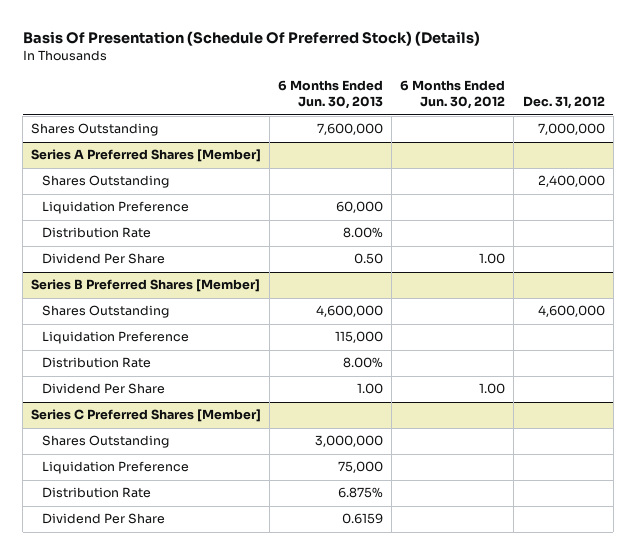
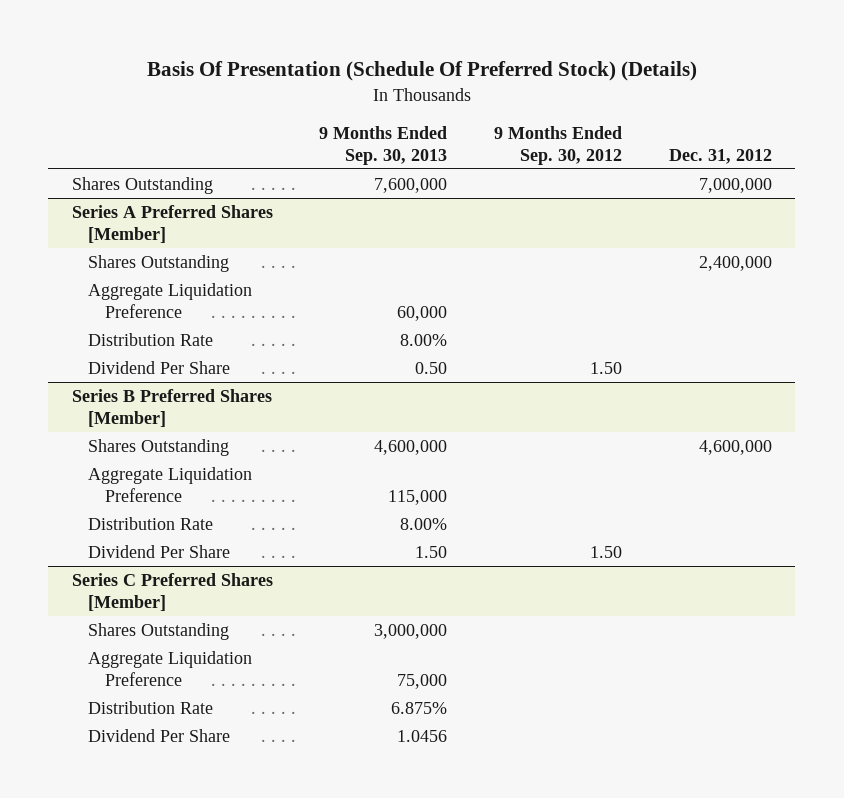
- | 6 Months Ended Jun. 30, 2013 | 6 Months Ended Jun. 30, 2012 | Dec. 31, 2012
+ | 9 Months Ended Sep. 30, 2013 | 9 Months Ended Sep. 30, 2012 | Dec. 31, 2012
@ Series A Preferred Shares [Member]
- Liquidation Preference | 60,000 | |
+ Aggregate Liquidation Preference | 60,000 | |
@ Series B Preferred Shares [Member]
- Liquidation Preference | 115,000 | |
+ Aggregate Liquidation Preference | 115,000 | |
@ Series C Preferred Shares [Member]
- Liquidation Preference | 75,000 | |
+ Aggregate Liquidation Preference | 75,000 | |

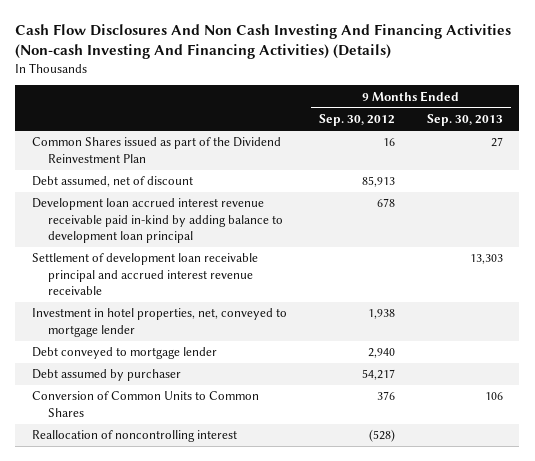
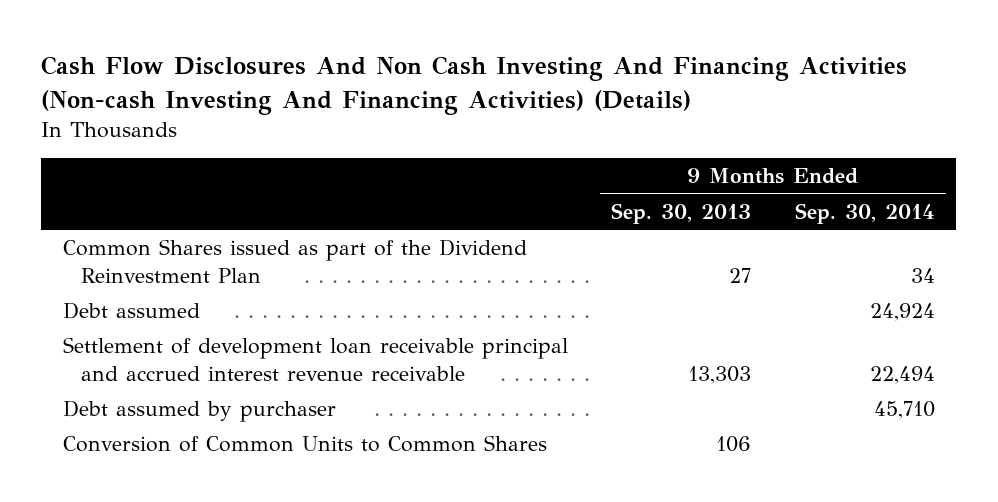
- | 9 Months Ended Sep. 30, 2012 | 9 Months Ended Sep. 30, 2013
+ | 9 Months Ended Sep. 30, 2013 | 9 Months Ended Sep. 30, 2014
- Debt assumed, net of discount | 85,913 |
- Development loan accrued interest revenue receivable paid in-kind by adding balance to development loan principal | 678 |
+ Debt assumed | | 24,924
- Investment in hotel properties, net, conveyed to mortgage lender | 1,938 |
- Debt conveyed to mortgage lender | 2,940 |
- Reallocation of noncontrolling interest | (528) |

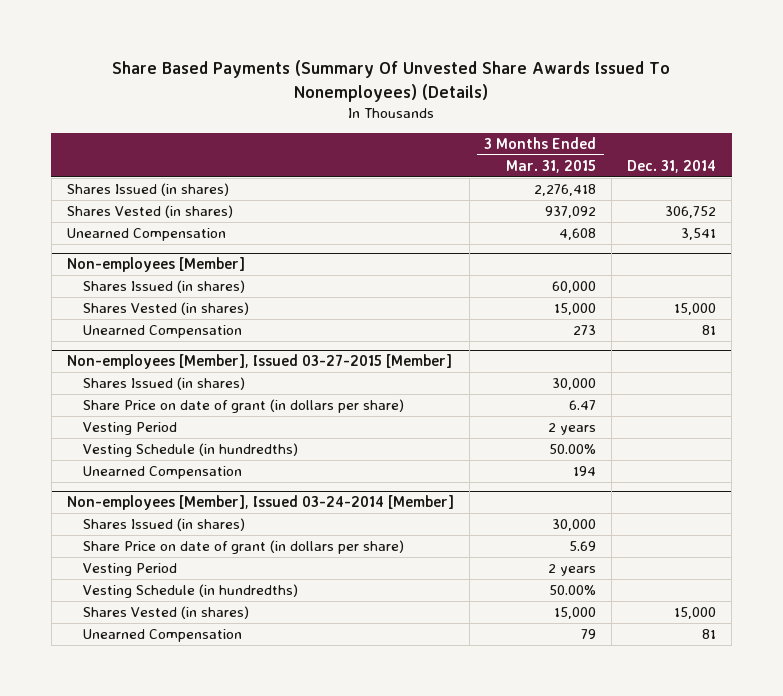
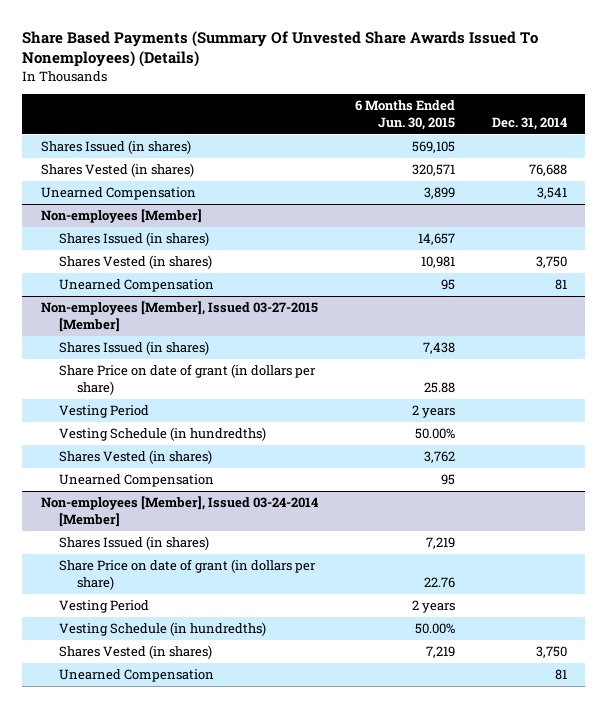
- | 3 Months Ended Mar. 31, 2015 | Dec. 31, 2014
+ | 6 Months Ended Jun. 30, 2015 | Dec. 31, 2014
- Shares Vested (in shares) | 937,092 | 306,752
+ Shares Vested (in shares) | 320,571 | 76,688
@ Non-employees [Member]
- Shares Vested (in shares) | 15,000 | 15,000
+ Shares Vested (in shares) | 10,981 | 3,750
@ Non-employees [Member], Issued 03-27-2015 [Member]
+ Shares Vested (in shares) | 3,762 |
@ Non-employees [Member], Issued 03-24-2014 [Member]
- Shares Vested (in shares) | 15,000 | 15,000
+ Shares Vested (in shares) | 7,219 | 3,750

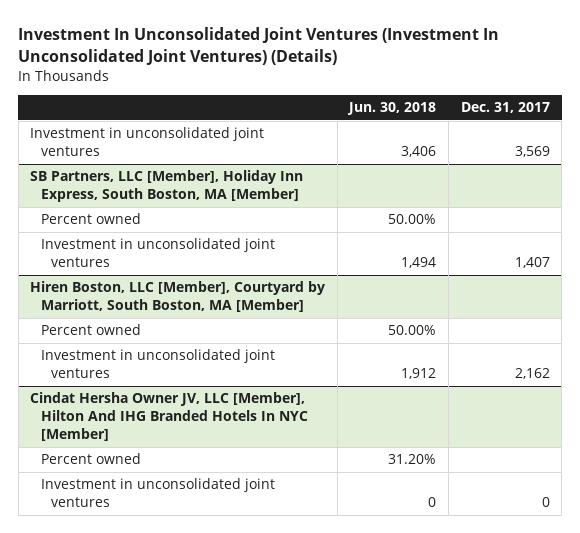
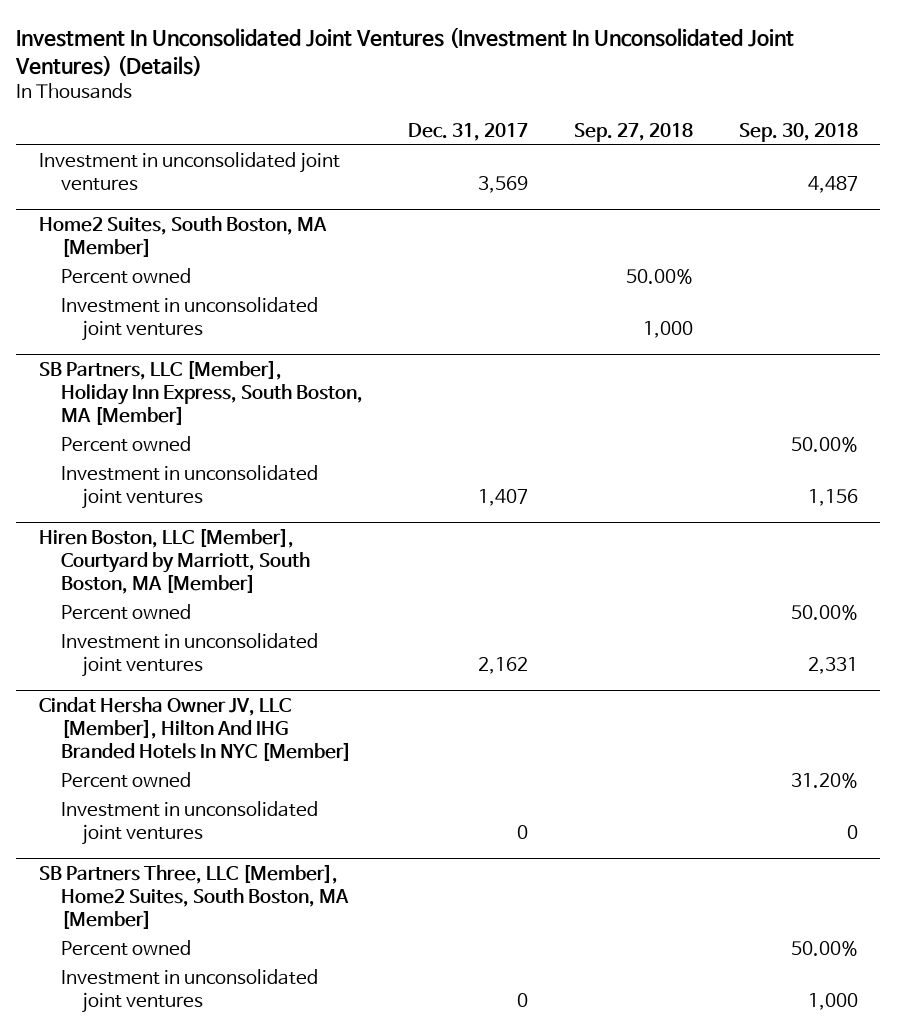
- | Jun. 30, 2018 | Dec. 31, 2017
+ | Dec. 31, 2017 | Sep. 27, 2018 | Sep. 30, 2018
+ Home2 Suites, South Boston, MA [Member]
+ Percent owned | | 50.00% |
+ Investment in unconsolidated joint ventures | | 1,000 |
+ SB Partners Three, LLC [Member], Home2 Suites, South Boston, MA [Member]
+ Percent owned | | | 50.00%
+ Investment in unconsolidated joint ventures | 0 | | 1,000

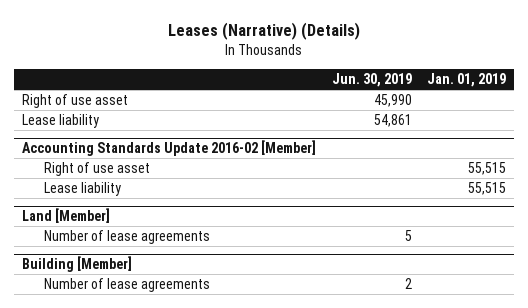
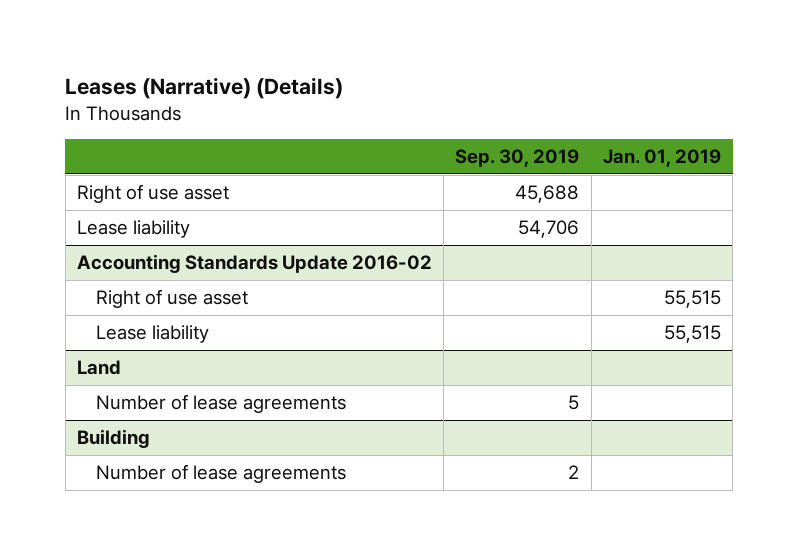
- | Jun. 30, 2019 | Jan. 01, 2019
+ | Sep. 30, 2019 | Jan. 01, 2019
- Accounting Standards Update 2016-02 [Member]
+ Accounting Standards Update 2016-02
- Land [Member]
+ Land
- Building [Member]
+ Building

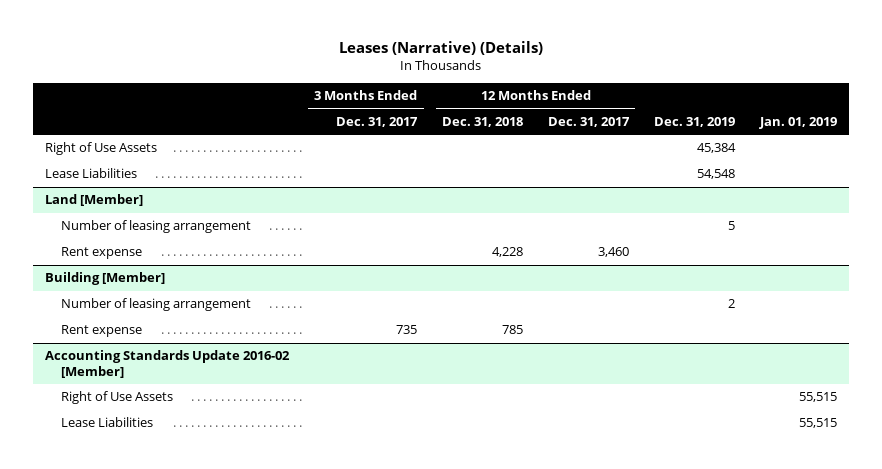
- | Sep. 30, 2019 | Jan. 01, 2019
+ | 3 Months Ended Dec. 31, 2017 | 12 Months Ended Dec. 31, 2018 | 12 Months Ended Dec. 31, 2017 | Dec. 31, 2019 | Jan. 01, 2019
- Right of use asset | 45,688 |
- Lease liability | 54,706 |
- Accounting Standards Update 2016-02
- Right of use asset | | 55,515
- Lease liability | | 55,515
- Land
- Number of lease agreements | 5 |
- Building
- Number of lease agreements | 2 |
+ Right of Use Assets | | | | 45,384 |
+ Lease Liabilities | | | | 54,548 |
+ Land [Member]
+ Number of leasing arrangement | | | | 5 |
+ Rent expense | | 4,228 | 3,460 | |
+ Building [Member]
+ Number of leasing arrangement | | | | 2 |
+ Rent expense | 735 | 785 | | |
+ Accounting Standards Update 2016-02 [Member]
+ Right of Use Assets | | | | | 55,515
+ Lease Liabilities | | | | | 55,515

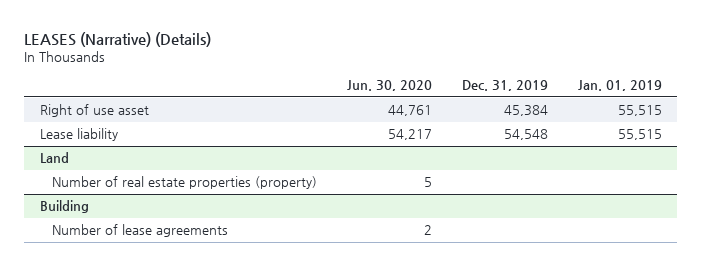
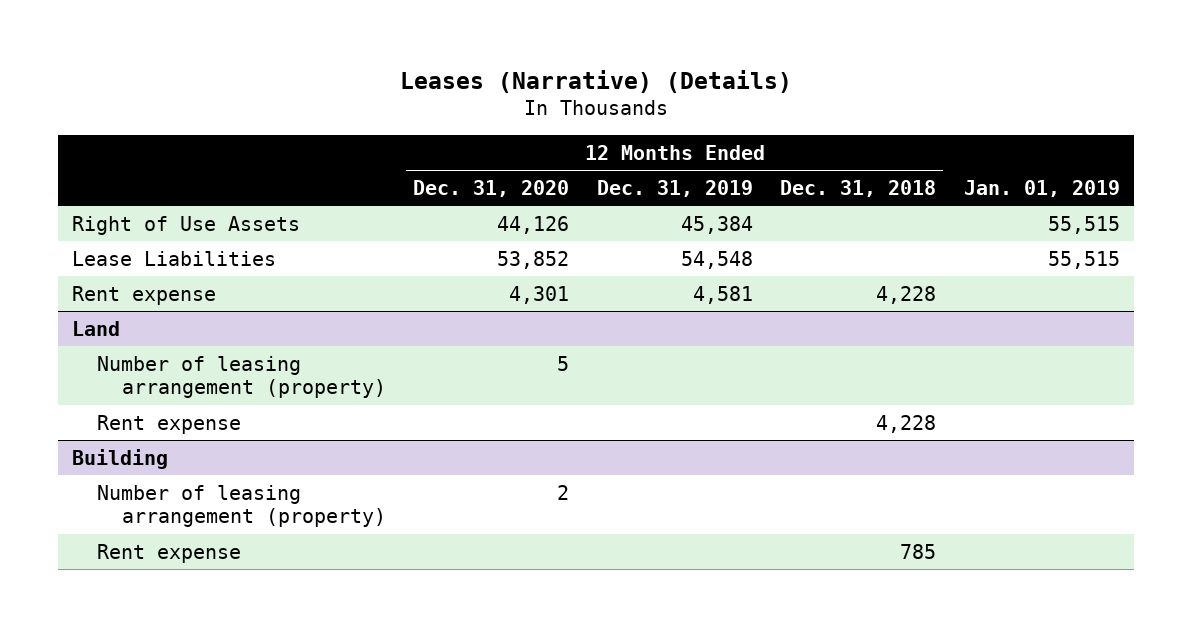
- LEASES (Narrative) (Details)
+ Leases (Narrative) (Details)
- | Jun. 30, 2020 | Dec. 31, 2019 | Jan. 01, 2019
+ | 12 Months Ended Dec. 31, 2020 | 12 Months Ended Dec. 31, 2019 | 12 Months Ended Dec. 31, 2018 | Jan. 01, 2019
- Right of use asset | 44,761 | 45,384 | 55,515
- Lease liability | 54,217 | 54,548 | 55,515
+ Right of Use Assets | 44,126 | 45,384 | | 55,515
+ Lease Liabilities | 53,852 | 54,548 | | 55,515
+ Rent expense | 4,301 | 4,581 | 4,228 |
@ Land
- Number of real estate properties (property) | 5 | |
+ Number of leasing arrangement (property) | 5 | | |
+ Rent expense | | | 4,228 |
@ Building
- Number of lease agreements | 2 | |
+ Number of leasing arrangement (property) | 2 | | |
+ Rent expense | | | 785 |

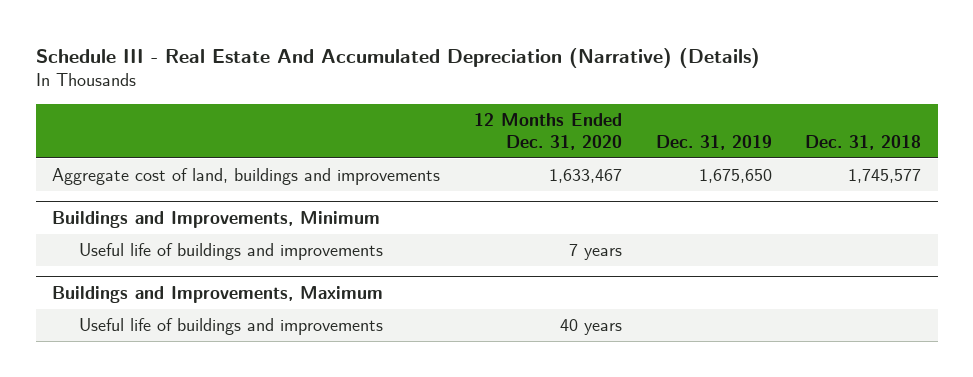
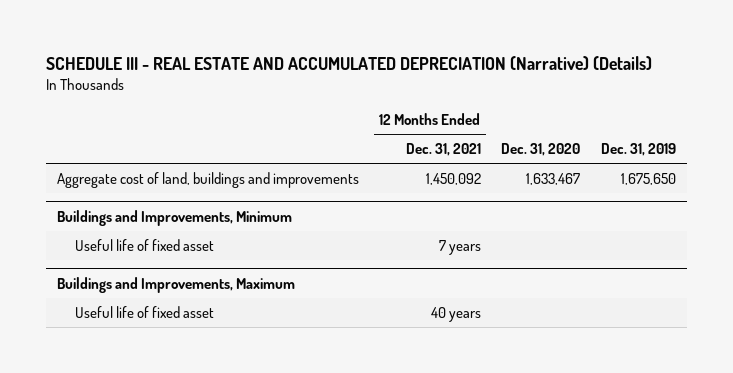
- Schedule III - Real Estate And Accumulated Depreciation (Narrative) (Details)
+ SCHEDULE III - REAL ESTATE AND ACCUMULATED DEPRECIATION (Narrative) (Details)
- | 12 Months Ended Dec. 31, 2020 | Dec. 31, 2019 | Dec. 31, 2018
+ | 12 Months Ended Dec. 31, 2021 | Dec. 31, 2020 | Dec. 31, 2019
@ Buildings and Improvements, Minimum
- Useful life of buildings and improvements | 7 years | |
+ Useful life of fixed asset | 7 years | |
@ Buildings and Improvements, Maximum
- Useful life of buildings and improvements | 40 years | |
+ Useful life of fixed asset | 40 years | |

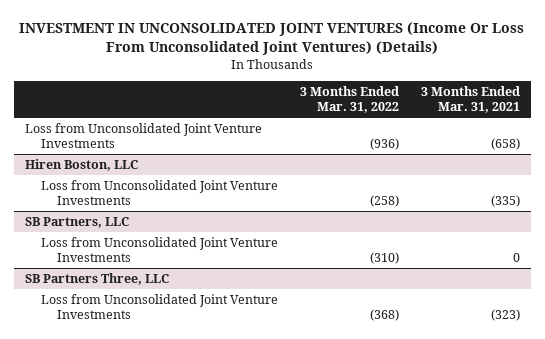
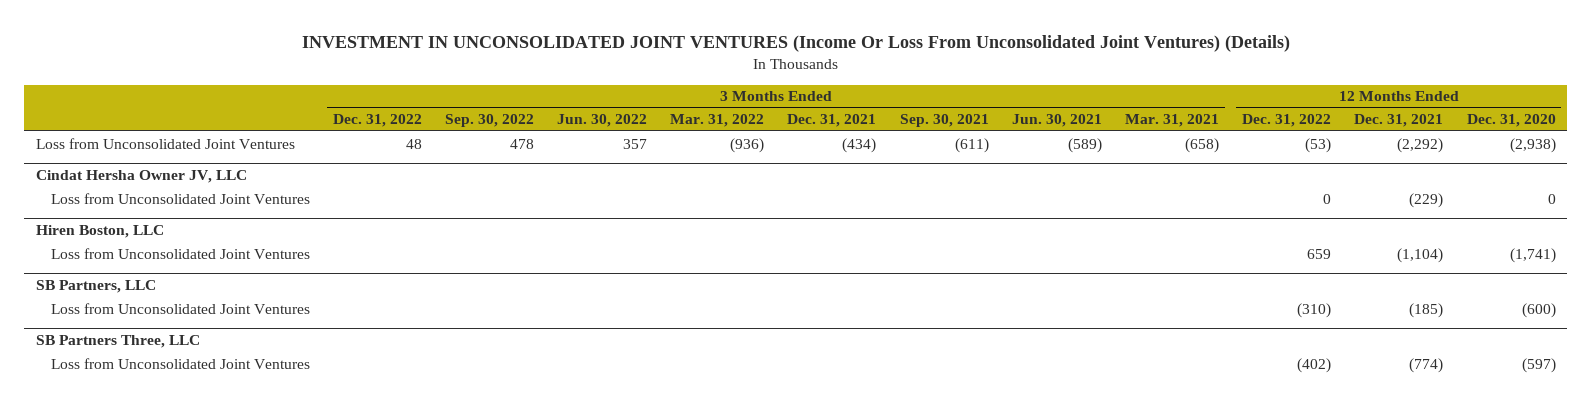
- | 3 Months Ended Mar. 31, 2022 | 3 Months Ended Mar. 31, 2021
+ | 3 Months Ended Dec. 31, 2022 | 3 Months Ended Sep. 30, 2022 | 3 Months Ended Jun. 30, 2022 | 3 Months Ended Mar. 31, 2022 | 3 Months Ended Dec. 31, 2021 | 3 Months Ended Sep. 30, 2021 | 3 Months Ended Jun. 30, 2021 | 3 Months Ended Mar. 31, 2021 | 12 Months Ended Dec. 31, 2022 | 12 Months Ended Dec. 31, 2021 | 12 Months Ended Dec. 31, 2020
- Loss from Unconsolidated Joint Venture Investments | (936) | (658)
+ Loss from Unconsolidated Joint Ventures | 48 | 478 | 357 | (936) | (434) | (611) | (589) | (658) | (53) | (2,292) | (2,938)
+ Cindat Hersha Owner JV, LLC
+ Loss from Unconsolidated Joint Ventures | | | | | | | | | 0 | (229) | 0
@ Hiren Boston, LLC
- Loss from Unconsolidated Joint Venture Investments | (258) | (335)
+ Loss from Unconsolidated Joint Ventures | | | | | | | | | 659 | (1,104) | (1,741)
@ SB Partners, LLC
- Loss from Unconsolidated Joint Venture Investments | (310) | 0
+ Loss from Unconsolidated Joint Ventures | | | | | | | | | (310) | (185) | (600)
@ SB Partners Three, LLC
- Loss from Unconsolidated Joint Venture Investments | (368) | (323)
+ Loss from Unconsolidated Joint Ventures | | | | | | | | | (402) | (774) | (597)

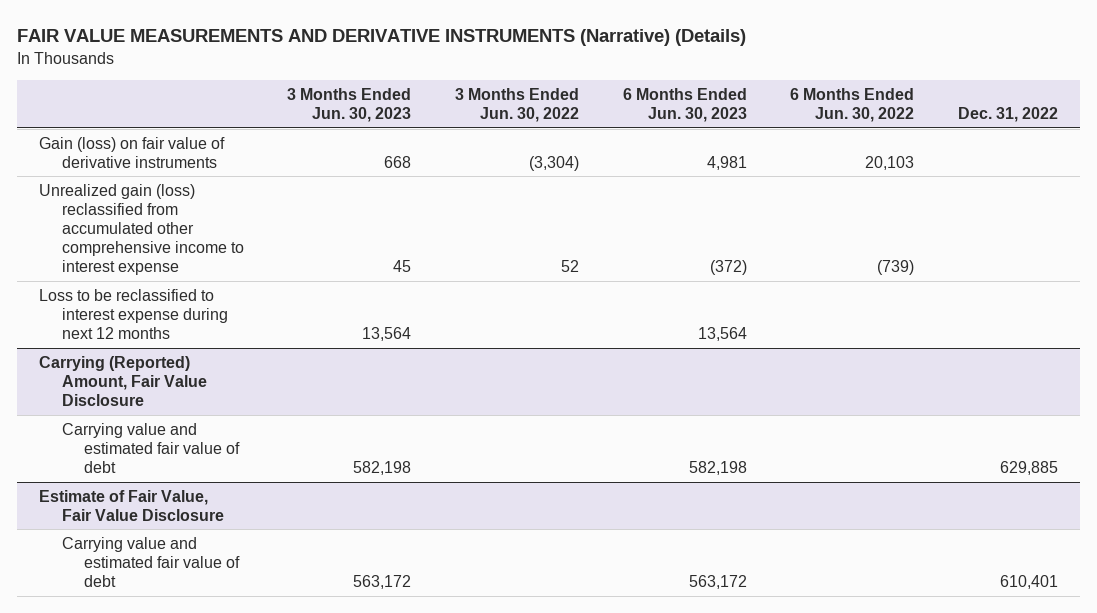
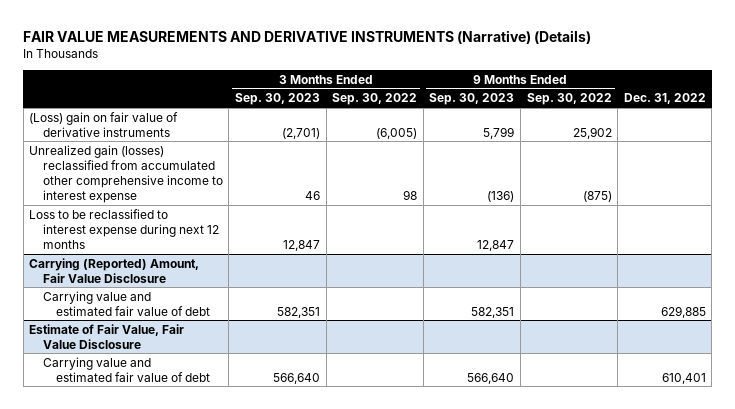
- | 3 Months Ended Jun. 30, 2023 | 3 Months Ended Jun. 30, 2022 | 6 Months Ended Jun. 30, 2023 | 6 Months Ended Jun. 30, 2022 | Dec. 31, 2022
+ | 3 Months Ended Sep. 30, 2023 | 3 Months Ended Sep. 30, 2022 | 9 Months Ended Sep. 30, 2023 | 9 Months Ended Sep. 30, 2022 | Dec. 31, 2022
- Gain (loss) on fair value of derivative instruments | 668 | (3,304) | 4,981 | 20,103 |
- Unrealized gain (loss) reclassified from accumulated other comprehensive income to interest expense | 45 | 52 | (372) | (739) |
+ (Loss) gain on fair value of derivative instruments | (2,701) | (6,005) | 5,799 | 25,902 |
+ Unrealized gain (losses) reclassified from accumulated other comprehensive income to interest expense | 46 | 98 | (136) | (875) |

